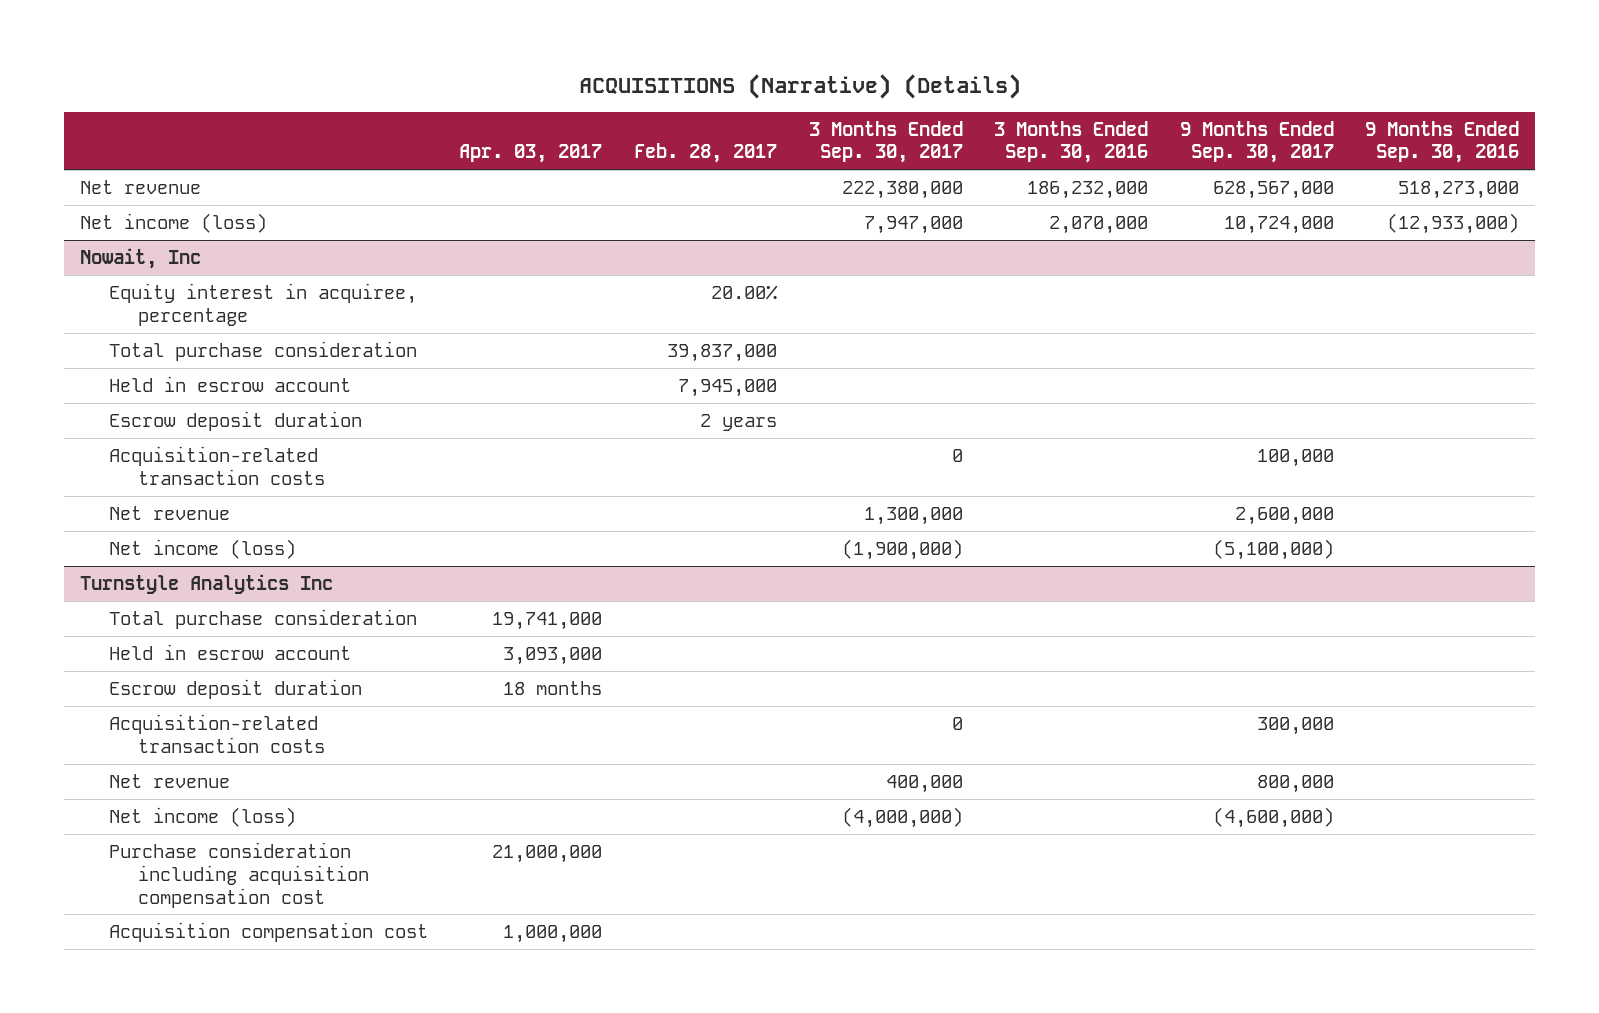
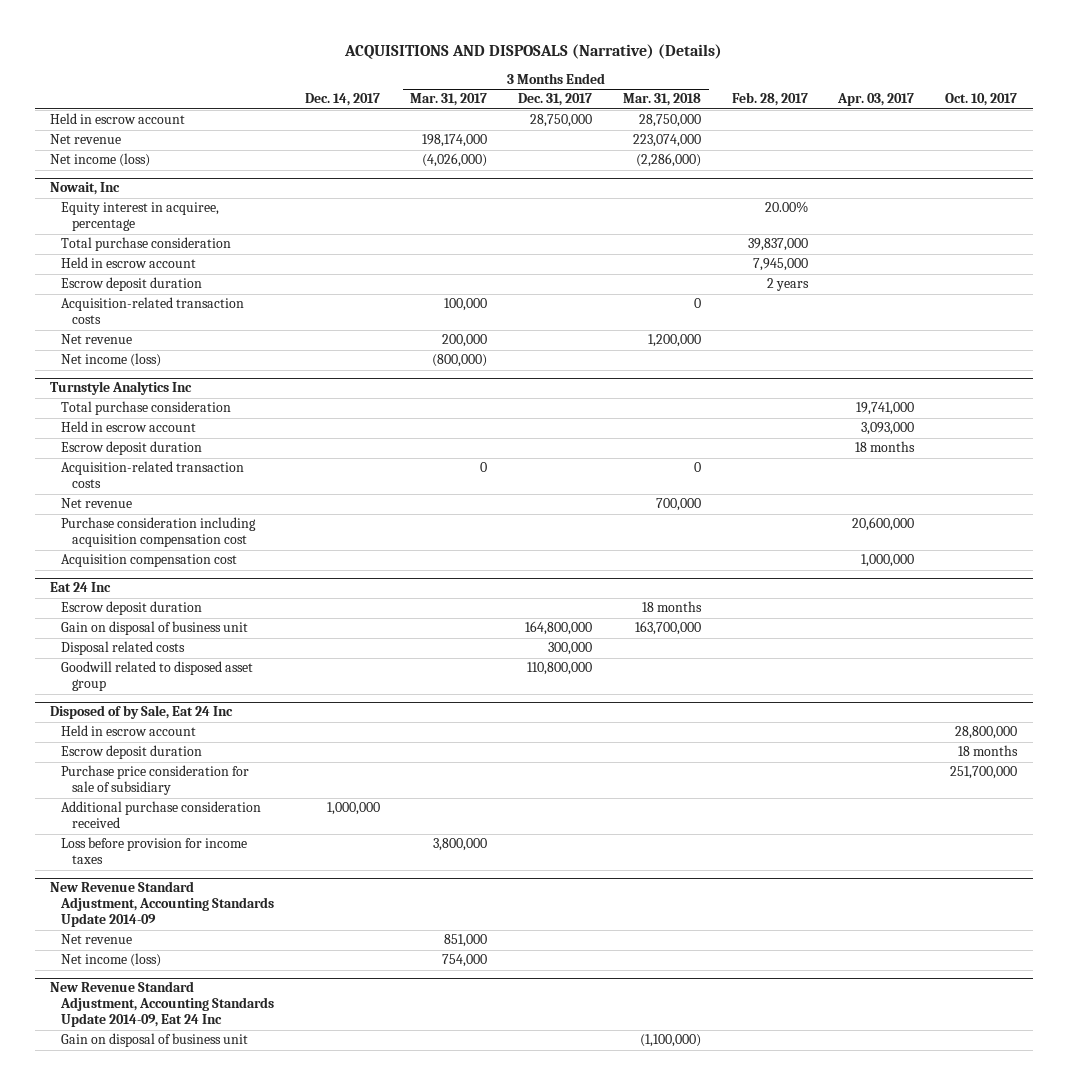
- ACQUISITIONS (Narrative) (Details)
+ ACQUISITIONS AND DISPOSALS (Narrative) (Details)
- | Apr. 03, 2017 | Feb. 28, 2017 | 3 Months Ended Sep. 30, 2017 | 3 Months Ended Sep. 30, 2016 | 9 Months Ended Sep. 30, 2017 | 9 Months Ended Sep. 30, 2016
+ | Dec. 14, 2017 | 3 Months Ended Mar. 31, 2017 | 3 Months Ended Dec. 31, 2017 | 3 Months Ended Mar. 31, 2018 | Feb. 28, 2017 | Apr. 03, 2017 | Oct. 10, 2017
+ Held in escrow account | | | 28,750,000 | 28,750,000 | | |
@ Turnstyle Analytics Inc
- Net income (loss) | | | (4,000,000) | | (4,600,000) |
- Purchase consideration including acquisition compensation cost | 21,000,000 | | | | |
+ Purchase consideration including acquisition compensation cost | | | | | | 20,600,000 |
+ Eat 24 Inc
+ Escrow deposit duration | | | | 18 months | | |
+ Gain on disposal of business unit | | | 164,800,000 | 163,700,000 | | |
+ Disposal related costs | | | 300,000 | | | |
+ Goodwill related to disposed asset group | | | 110,800,000 | | | |
+ Disposed of by Sale, Eat 24 Inc
+ Held in escrow account | | | | | | | 28,800,000
+ Escrow deposit duration | | | | | | | 18 months
+ Purchase price consideration for sale of subsidiary | | | | | | | 251,700,000
+ Additional purchase consideration received | 1,000,000 | | | | | |
+ Loss before provision for income taxes | | 3,800,000 | | | | |
+ New Revenue Standard Adjustment, Accounting Standards Update 2014-09
+ Net revenue | | 851,000 | | | | |
+ Net income (loss) | | 754,000 | | | | |
+ New Revenue Standard Adjustment, Accounting Standards Update 2014-09, Eat 24 Inc
+ Gain on disposal of business unit | | | | (1,100,000) | | |

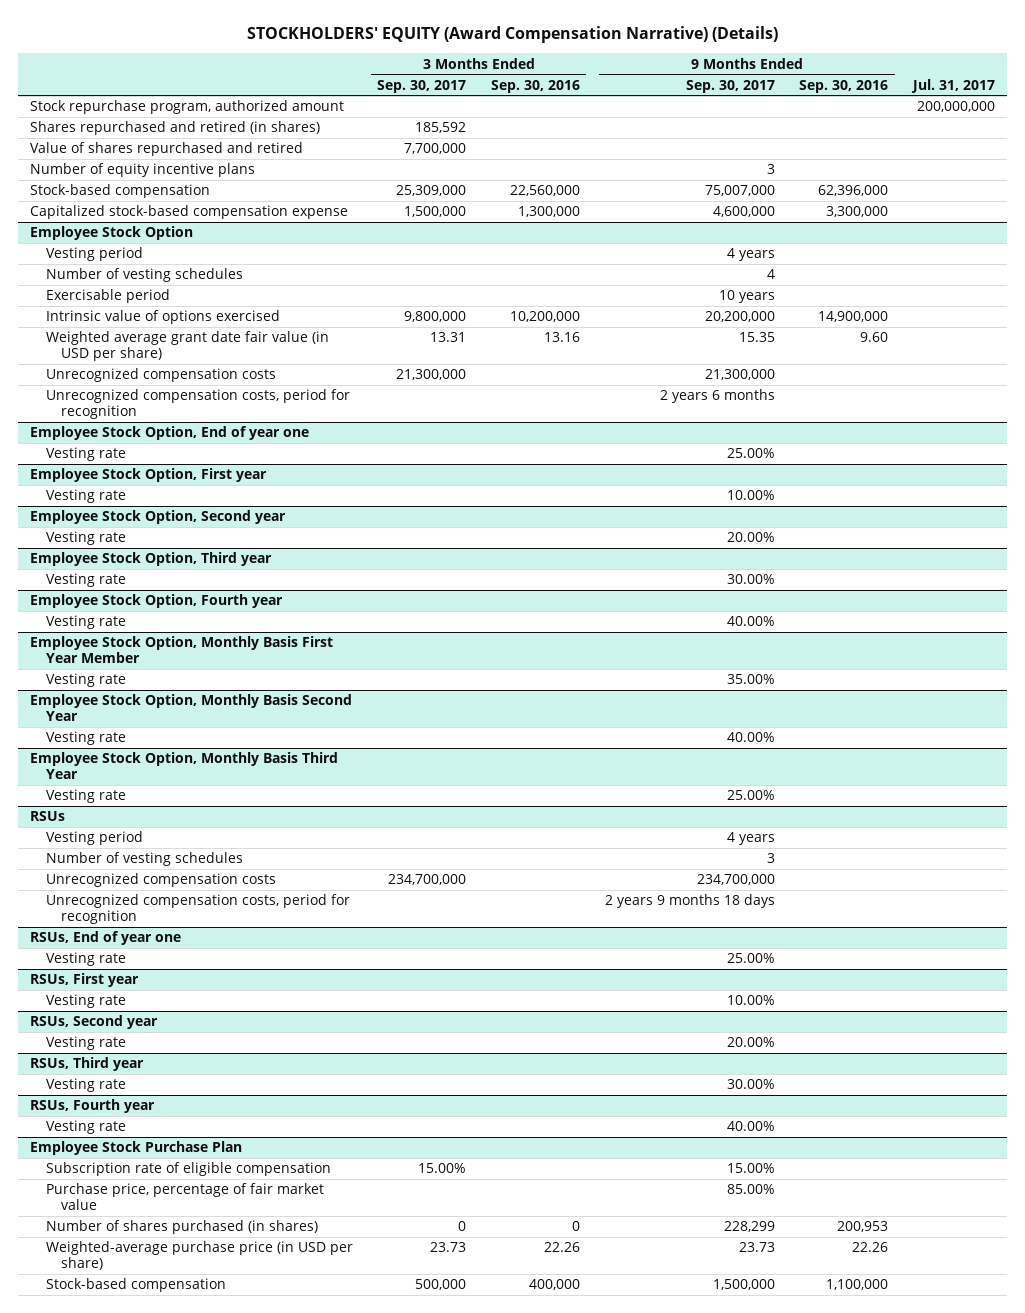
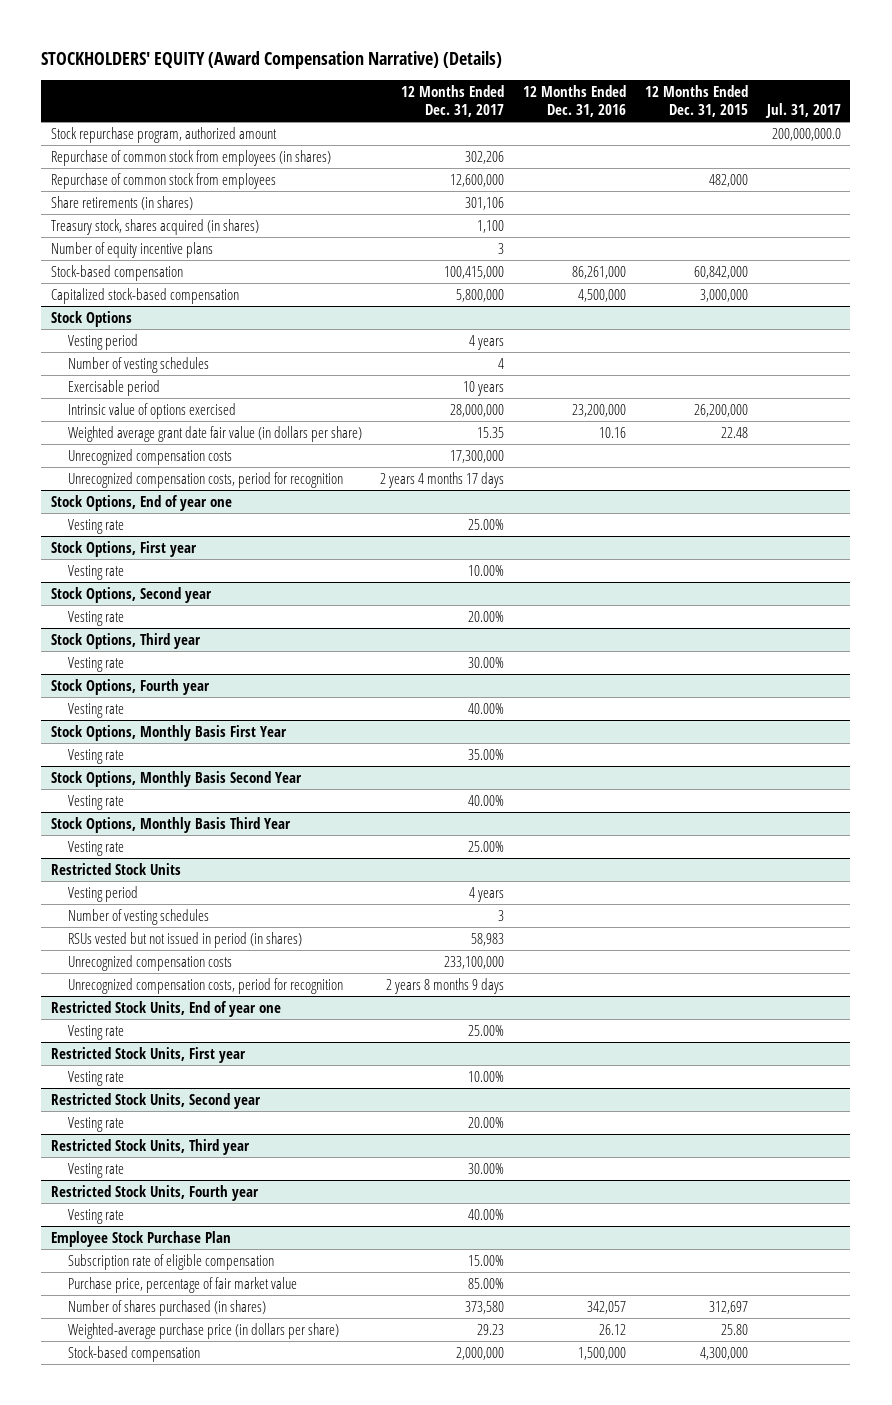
- | 3 Months Ended Sep. 30, 2017 | 3 Months Ended Sep. 30, 2016 | 9 Months Ended Sep. 30, 2017 | 9 Months Ended Sep. 30, 2016 | Jul. 31, 2017
+ | 12 Months Ended Dec. 31, 2017 | 12 Months Ended Dec. 31, 2016 | 12 Months Ended Dec. 31, 2015 | Jul. 31, 2017
- Stock repurchase program, authorized amount | | | | | 200,000,000
- Shares repurchased and retired (in shares) | 185,592 | | | |
- Value of shares repurchased and retired | 7,700,000 | | | |
+ Stock repurchase program, authorized amount | | | | 200,000,000.0
+ Repurchase of common stock from employees (in shares) | 302,206 | | |
+ Repurchase of common stock from employees | 12,600,000 | | 482,000 |
+ Share retirements (in shares) | 301,106 | | |
+ Treasury stock, shares acquired (in shares) | 1,100 | | |
- Capitalized stock-based compensation expense | 1,500,000 | 1,300,000 | 4,600,000 | 3,300,000 |
- Employee Stock Option
+ Capitalized stock-based compensation | 5,800,000 | 4,500,000 | 3,000,000 |
+ Stock Options
- Weighted average grant date fair value (in USD per share) | 13.31 | 13.16 | 15.35 | 9.60 |
+ Weighted average grant date fair value (in dollars per share) | 15.35 | 10.16 | 22.48 |
- Employee Stock Option, End of year one
+ Stock Options, End of year one
- Employee Stock Option, First year
+ Stock Options, First year
- Employee Stock Option, Second year
+ Stock Options, Second year
- Employee Stock Option, Third year
+ Stock Options, Third year
- Employee Stock Option, Fourth year
+ Stock Options, Fourth year
- Employee Stock Option, Monthly Basis First Year Member
+ Stock Options, Monthly Basis First Year
- Employee Stock Option, Monthly Basis Second Year
+ Stock Options, Monthly Basis Second Year
- Employee Stock Option, Monthly Basis Third Year
+ Stock Options, Monthly Basis Third Year
- RSUs
- Vesting period | | | 4 years | |
- Number of vesting schedules | | | 3 | |
- Unrecognized compensation costs | 234,700,000 | | 234,700,000 | |
- Unrecognized compensation costs, period for recognition | | | 2 years 9 months 18 days | |
- RSUs, End of year one
+ Restricted Stock Units
+ Vesting period | 4 years | | |
+ Number of vesting schedules | 3 | | |
+ RSUs vested but not issued in period (in shares) | 58,983 | | |
+ Unrecognized compensation costs | 233,100,000 | | |
+ Unrecognized compensation costs, period for recognition | 2 years 8 months 9 days | | |
+ Restricted Stock Units, End of year one
- RSUs, First year
- Vesting rate | | | 10.00% | |
- RSUs, Second year
- Vesting rate | | | 20.00% | |
- RSUs, Third year
- Vesting rate | | | 30.00% | |
- RSUs, Fourth year
- Vesting rate | | | 40.00% | |
+ Restricted Stock Units, First year
+ Vesting rate | 10.00% | | |
+ Restricted Stock Units, Second year
+ Vesting rate | 20.00% | | |
+ Restricted Stock Units, Third year
+ Vesting rate | 30.00% | | |
+ Restricted Stock Units, Fourth year
+ Vesting rate | 40.00% | | |
@ Employee Stock Purchase Plan
- Weighted-average purchase price (in USD per share) | 23.73 | 22.26 | 23.73 | 22.26 |
+ Weighted-average purchase price (in dollars per share) | 29.23 | 26.12 | 25.80 |

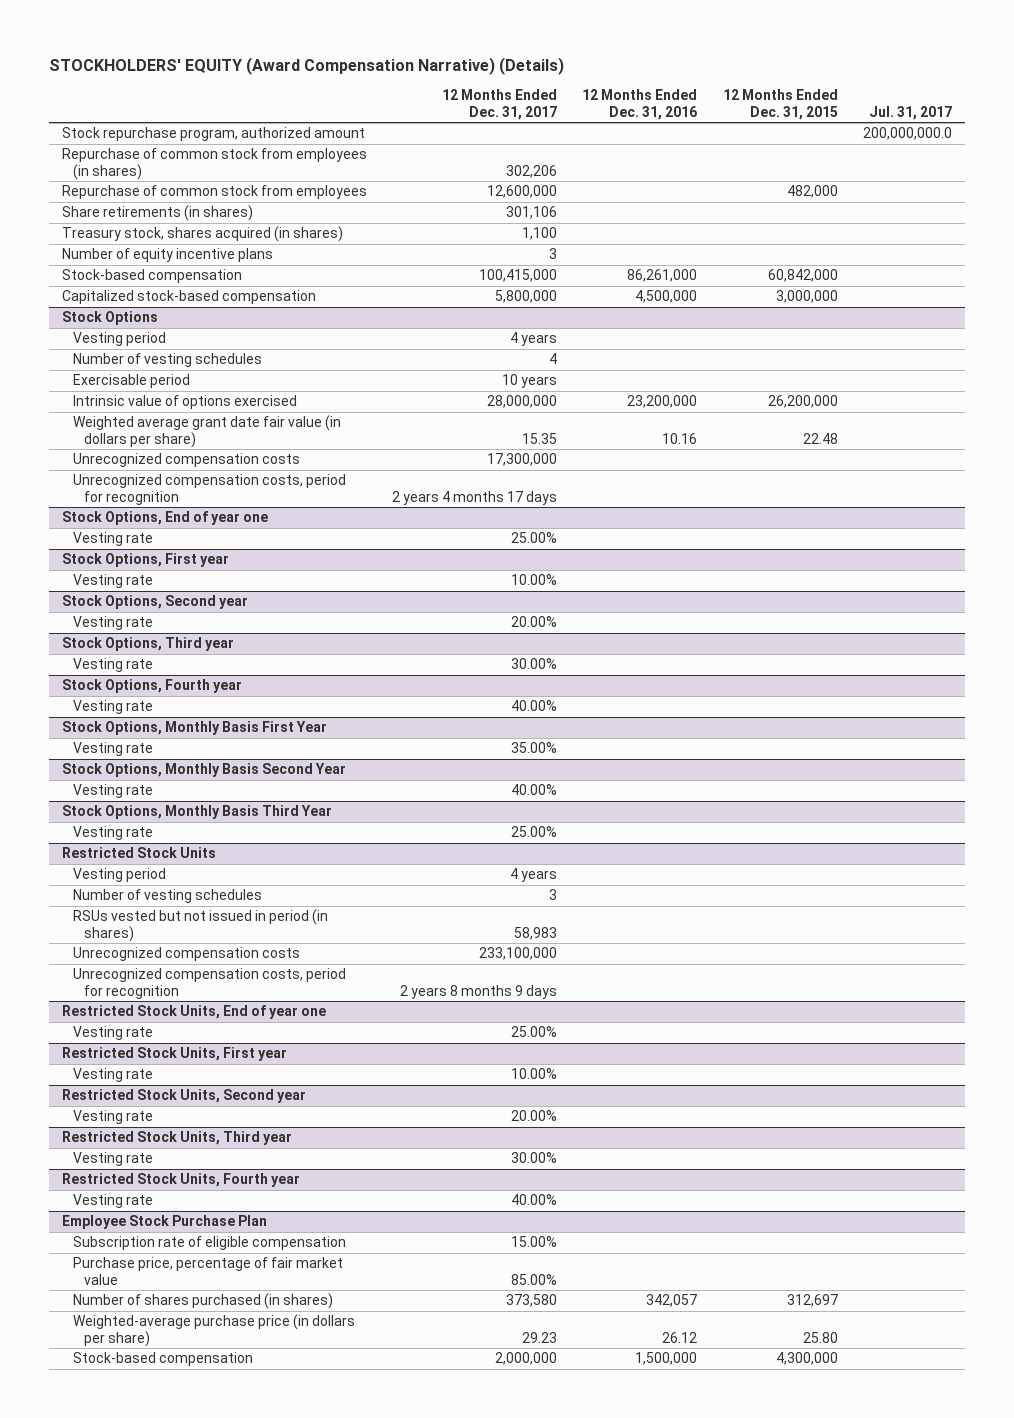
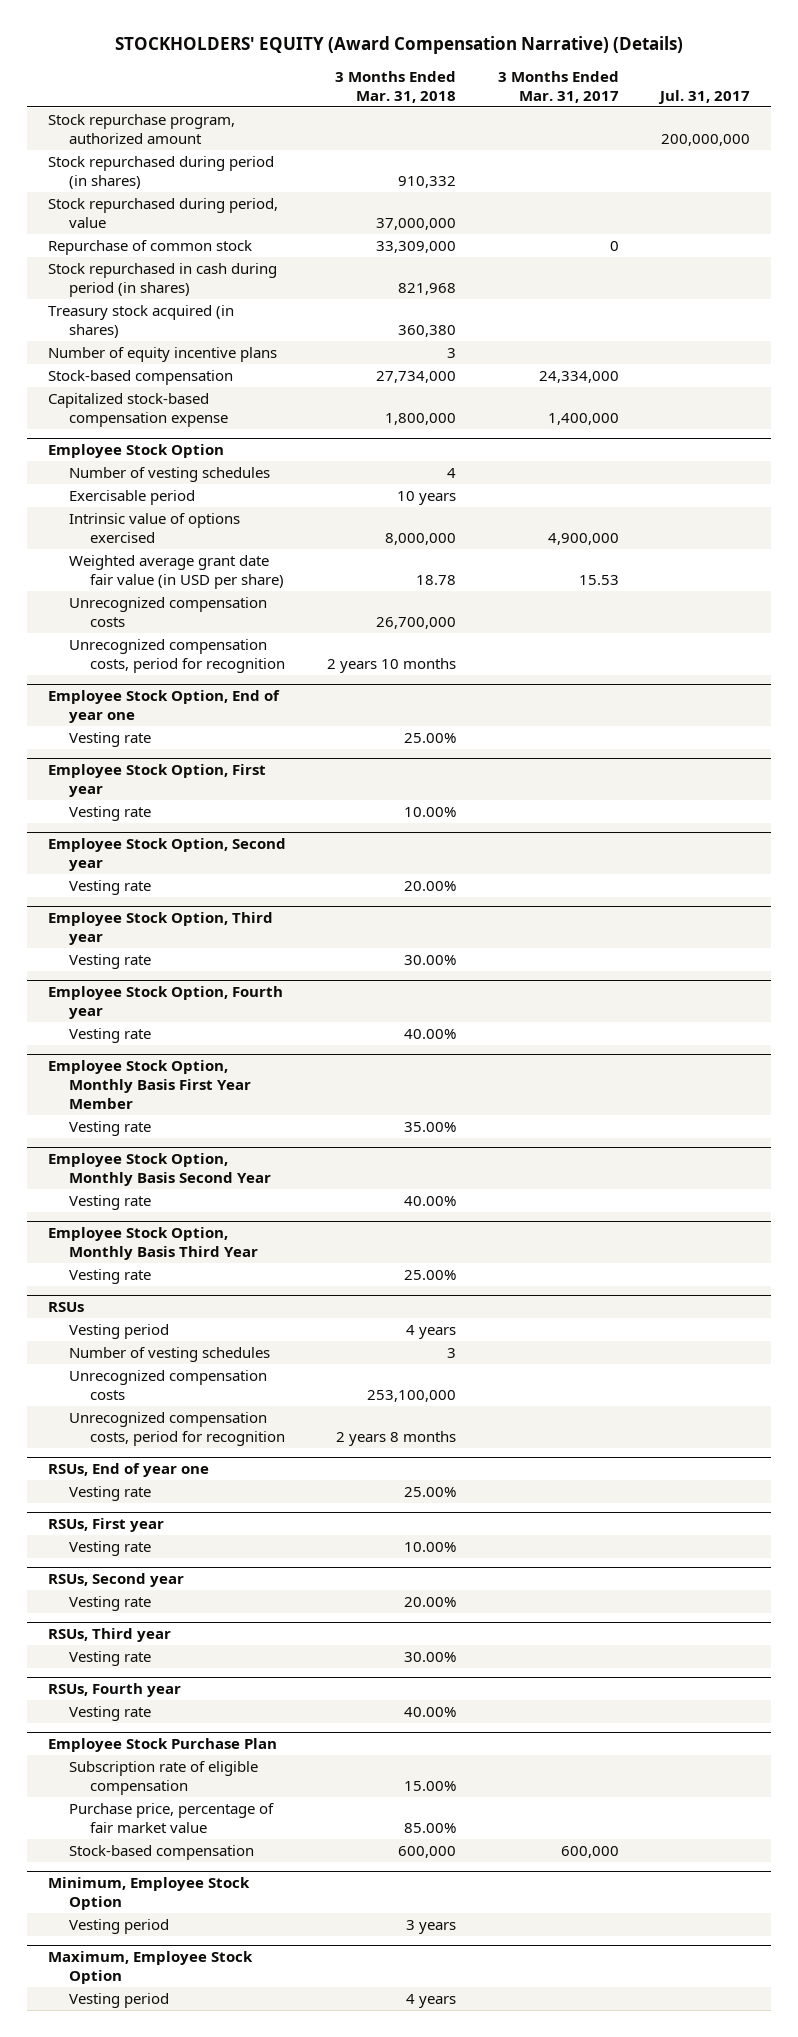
- | 12 Months Ended Dec. 31, 2017 | 12 Months Ended Dec. 31, 2016 | 12 Months Ended Dec. 31, 2015 | Jul. 31, 2017
+ | 3 Months Ended Mar. 31, 2018 | 3 Months Ended Mar. 31, 2017 | Jul. 31, 2017
- Stock repurchase program, authorized amount | | | | 200,000,000.0
- Repurchase of common stock from employees (in shares) | 302,206 | | |
- Repurchase of common stock from employees | 12,600,000 | | 482,000 |
- Share retirements (in shares) | 301,106 | | |
- Treasury stock, shares acquired (in shares) | 1,100 | | |
+ Stock repurchase program, authorized amount | | | 200,000,000
+ Stock repurchased during period (in shares) | 910,332 | |
+ Stock repurchased during period, value | 37,000,000 | |
+ Repurchase of common stock | 33,309,000 | 0 |
+ Stock repurchased in cash during period (in shares) | 821,968 | |
+ Treasury stock acquired (in shares) | 360,380 | |
- Capitalized stock-based compensation | 5,800,000 | 4,500,000 | 3,000,000 |
- Stock Options
- Vesting period | 4 years | | |
+ Capitalized stock-based compensation expense | 1,800,000 | 1,400,000 |
+ Employee Stock Option
- Weighted average grant date fair value (in dollars per share) | 15.35 | 10.16 | 22.48 |
+ Weighted average grant date fair value (in USD per share) | 18.78 | 15.53 |
- Stock Options, End of year one
+ Employee Stock Option, End of year one
- Stock Options, First year
+ Employee Stock Option, First year
- Stock Options, Second year
+ Employee Stock Option, Second year
- Stock Options, Third year
+ Employee Stock Option, Third year
- Stock Options, Fourth year
+ Employee Stock Option, Fourth year
- Stock Options, Monthly Basis First Year
+ Employee Stock Option, Monthly Basis First Year Member
- Stock Options, Monthly Basis Second Year
+ Employee Stock Option, Monthly Basis Second Year
- Stock Options, Monthly Basis Third Year
+ Employee Stock Option, Monthly Basis Third Year
- Restricted Stock Units
- Vesting period | 4 years | | |
- Number of vesting schedules | 3 | | |
- RSUs vested but not issued in period (in shares) | 58,983 | | |
- Unrecognized compensation costs | 233,100,000 | | |
- Unrecognized compensation costs, period for recognition | 2 years 8 months 9 days | | |
- Restricted Stock Units, End of year one
+ RSUs
+ Vesting period | 4 years | |
+ Number of vesting schedules | 3 | |
+ Unrecognized compensation costs | 253,100,000 | |
+ Unrecognized compensation costs, period for recognition | 2 years 8 months | |
+ RSUs, End of year one
- Restricted Stock Units, First year
- Vesting rate | 10.00% | | |
- Restricted Stock Units, Second year
- Vesting rate | 20.00% | | |
- Restricted Stock Units, Third year
- Vesting rate | 30.00% | | |
- Restricted Stock Units, Fourth year
- Vesting rate | 40.00% | | |
+ RSUs, First year
+ Vesting rate | 10.00% | |
+ RSUs, Second year
+ Vesting rate | 20.00% | |
+ RSUs, Third year
+ Vesting rate | 30.00% | |
+ RSUs, Fourth year
+ Vesting rate | 40.00% | |
@ Employee Stock Purchase Plan
- Number of shares purchased (in shares) | 373,580 | 342,057 | 312,697 |
- Weighted-average purchase price (in dollars per share) | 29.23 | 26.12 | 25.80 |
+ Minimum, Employee Stock Option
+ Vesting period | 3 years | |
+ Maximum, Employee Stock Option
+ Vesting period | 4 years | |

